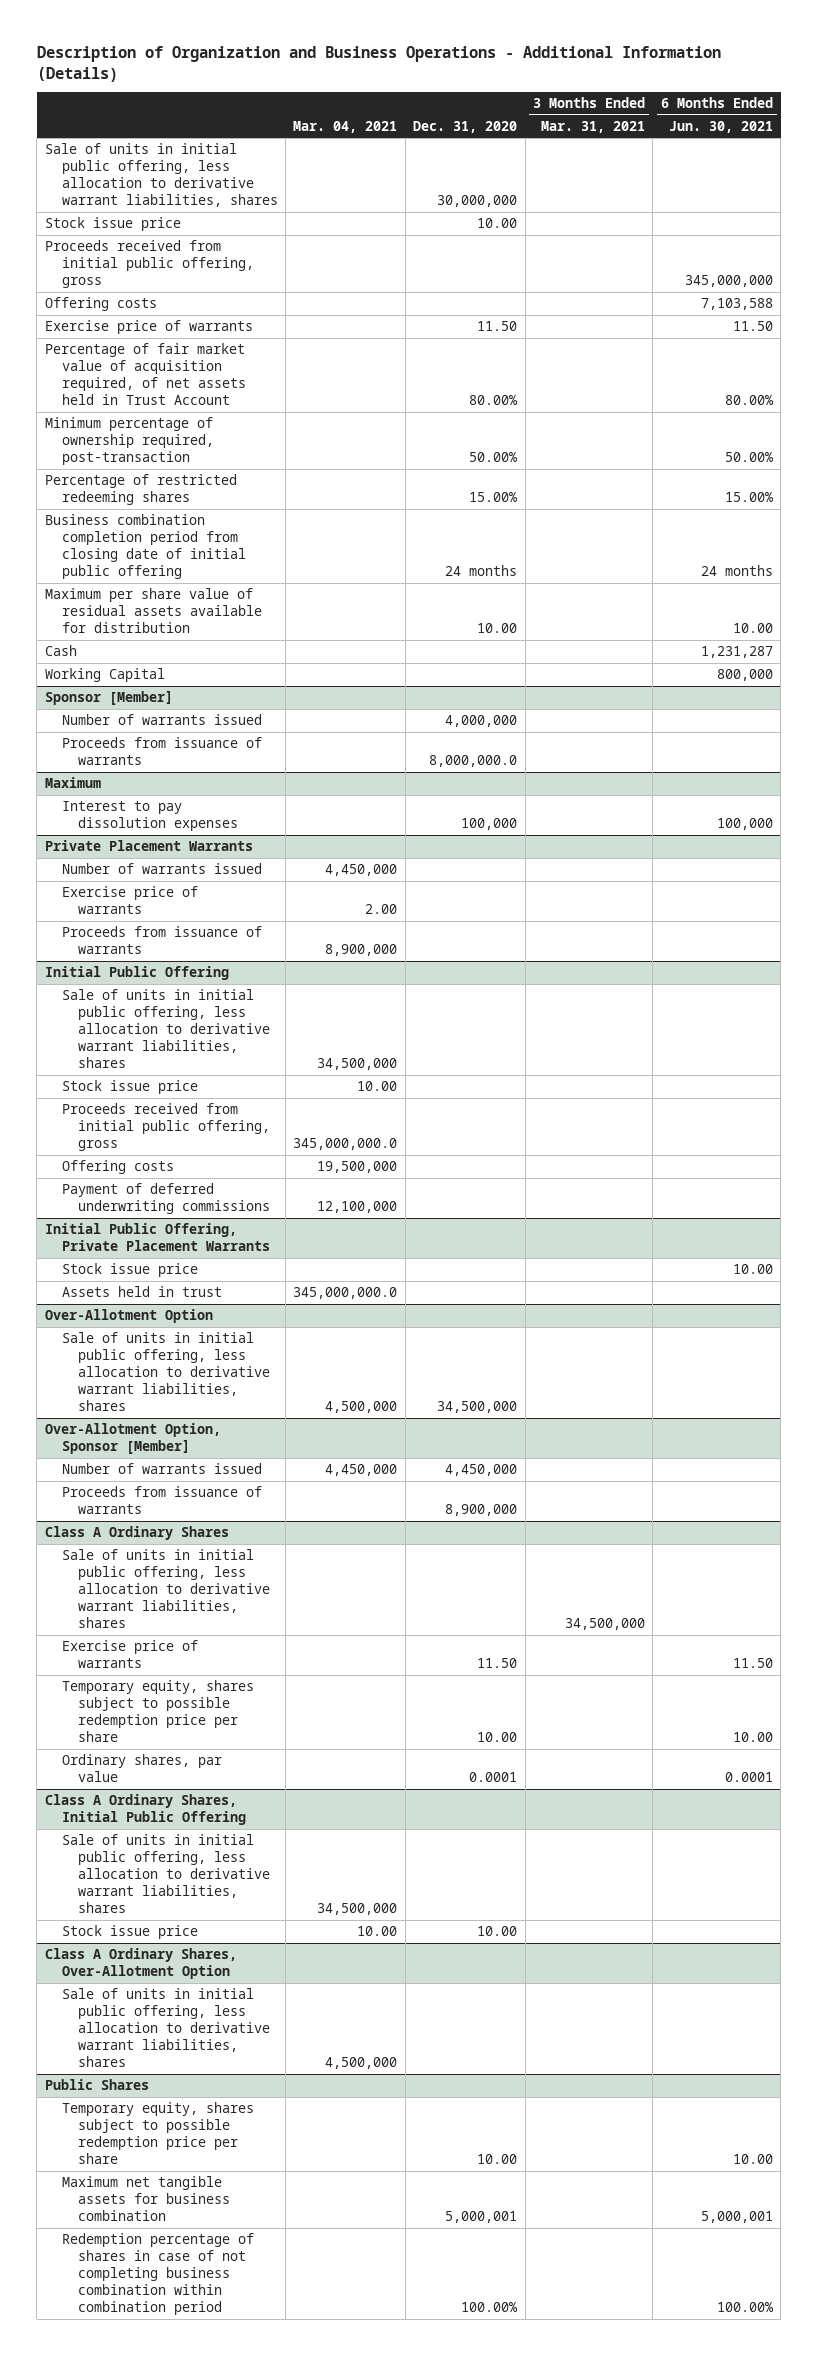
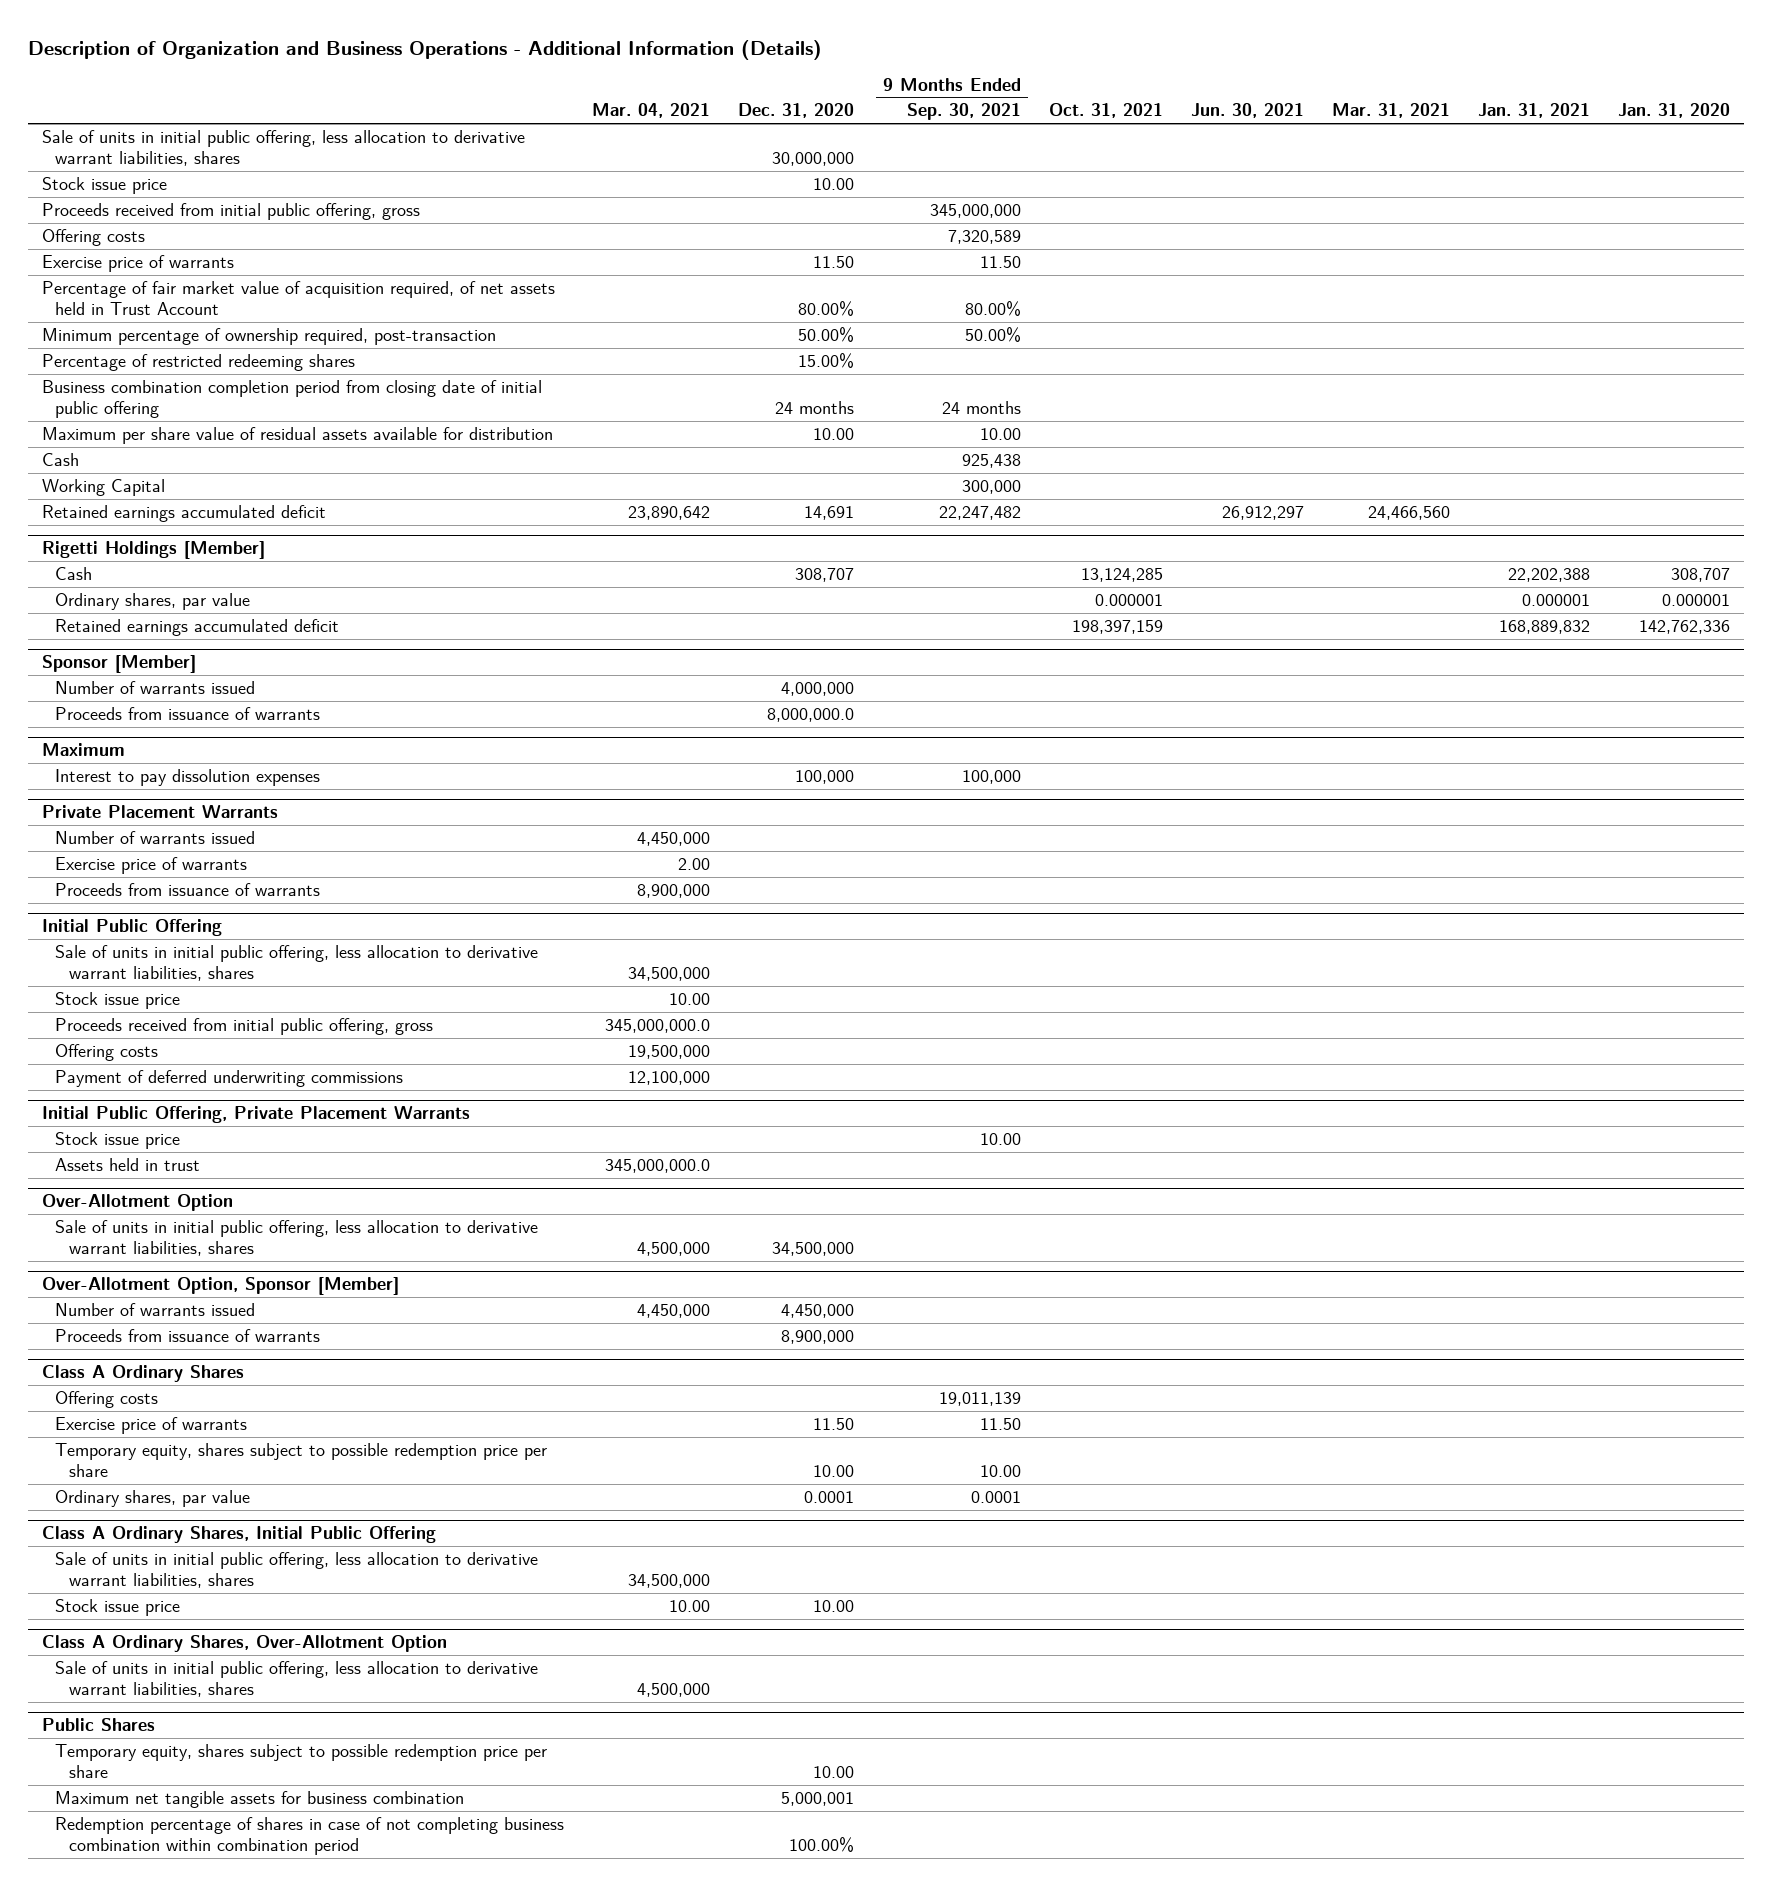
- | Mar. 04, 2021 | Dec. 31, 2020 | 3 Months Ended Mar. 31, 2021 | 6 Months Ended Jun. 30, 2021
+ | Mar. 04, 2021 | Dec. 31, 2020 | 9 Months Ended Sep. 30, 2021 | Oct. 31, 2021 | Jun. 30, 2021 | Mar. 31, 2021 | Jan. 31, 2021 | Jan. 31, 2020
+ Retained earnings accumulated deficit | 23,890,642 | 14,691 | 22,247,482 | | 26,912,297 | 24,466,560 | |
+ Rigetti Holdings [Member]
+ Cash | | 308,707 | | 13,124,285 | | | 22,202,388 | 308,707
+ Ordinary shares, par value | | | | 0.000001 | | | 0.000001 | 0.000001
+ Retained earnings accumulated deficit | | | | 198,397,159 | | | 168,889,832 | 142,762,336
@ Class A Ordinary Shares
- Sale of units in initial public offering, less allocation to derivative warrant liabilities, shares | | | 34,500,000 |
+ Offering costs | | | 19,011,139 | | | | |

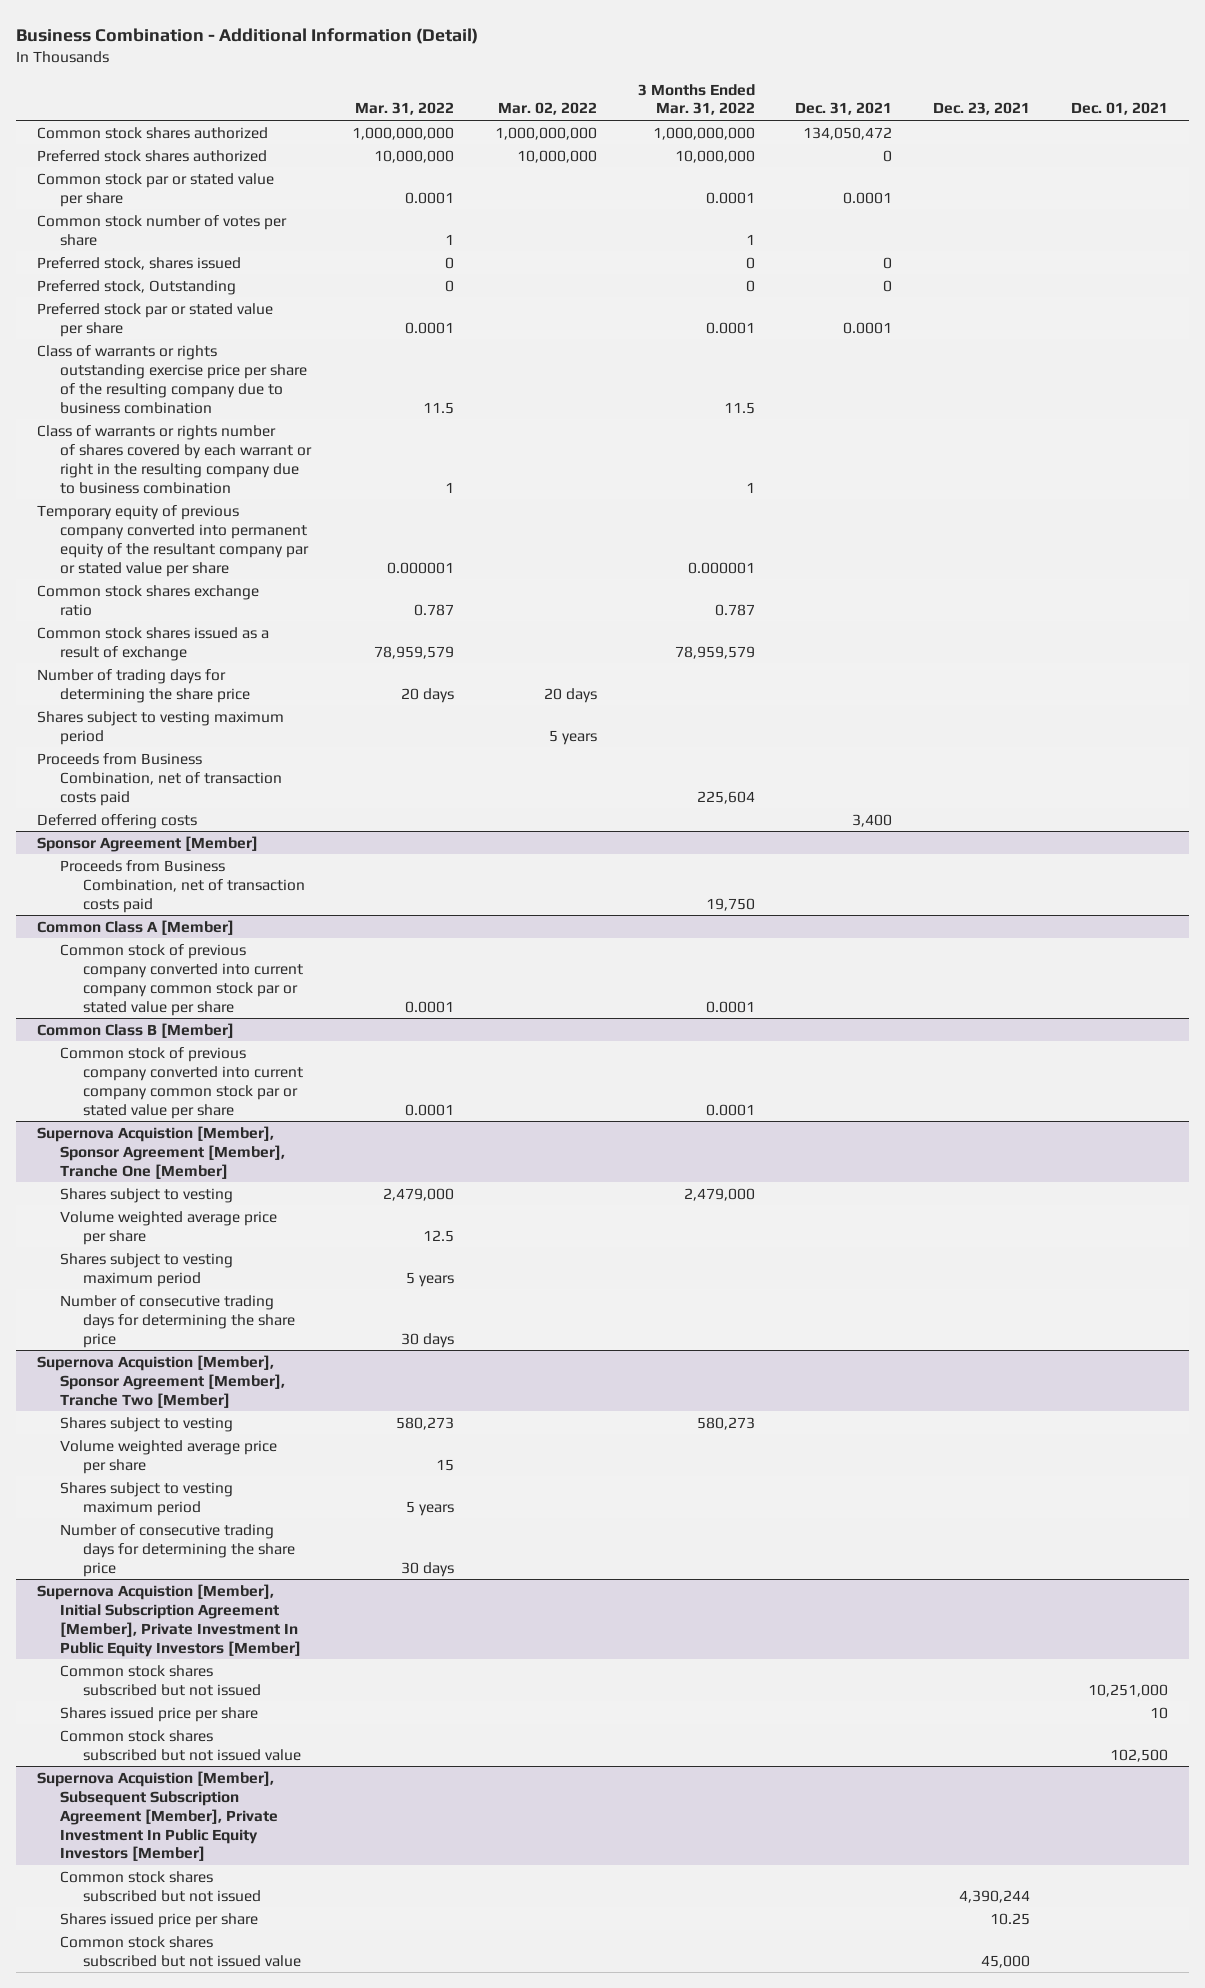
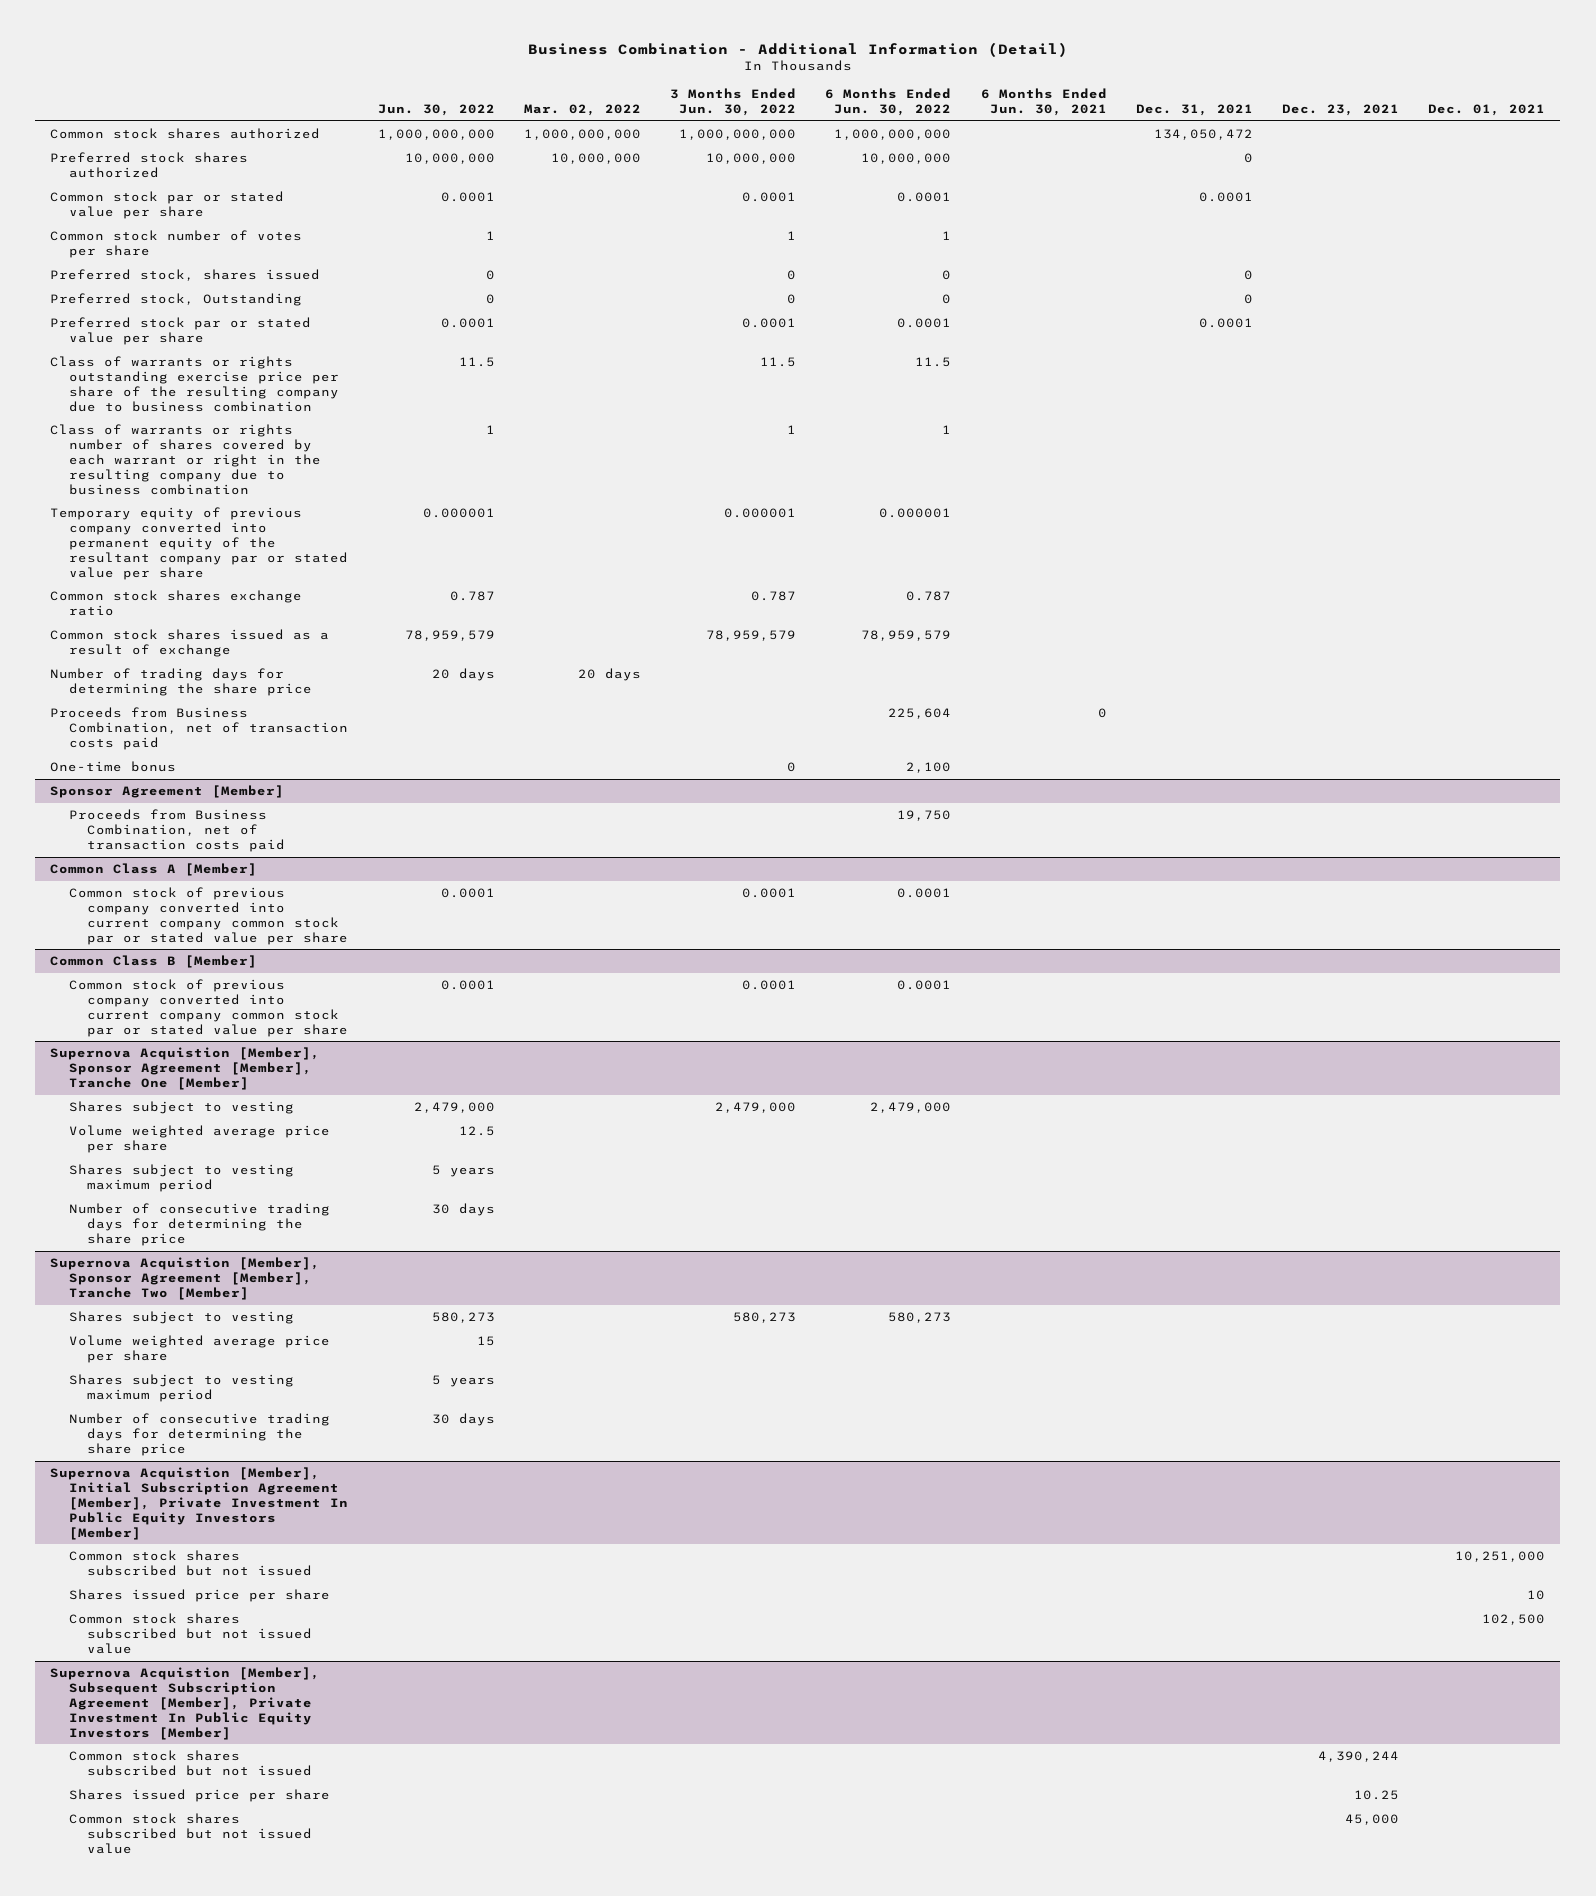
- | Mar. 31, 2022 | Mar. 02, 2022 | 3 Months Ended Mar. 31, 2022 | Dec. 31, 2021 | Dec. 23, 2021 | Dec. 01, 2021
+ | Jun. 30, 2022 | Mar. 02, 2022 | 3 Months Ended Jun. 30, 2022 | 6 Months Ended Jun. 30, 2022 | 6 Months Ended Jun. 30, 2021 | Dec. 31, 2021 | Dec. 23, 2021 | Dec. 01, 2021
- Shares subject to vesting maximum period | | 5 years | | | |
- Deferred offering costs | | | | 3,400 | |
+ One-time bonus | | | 0 | 2,100 | | | |

